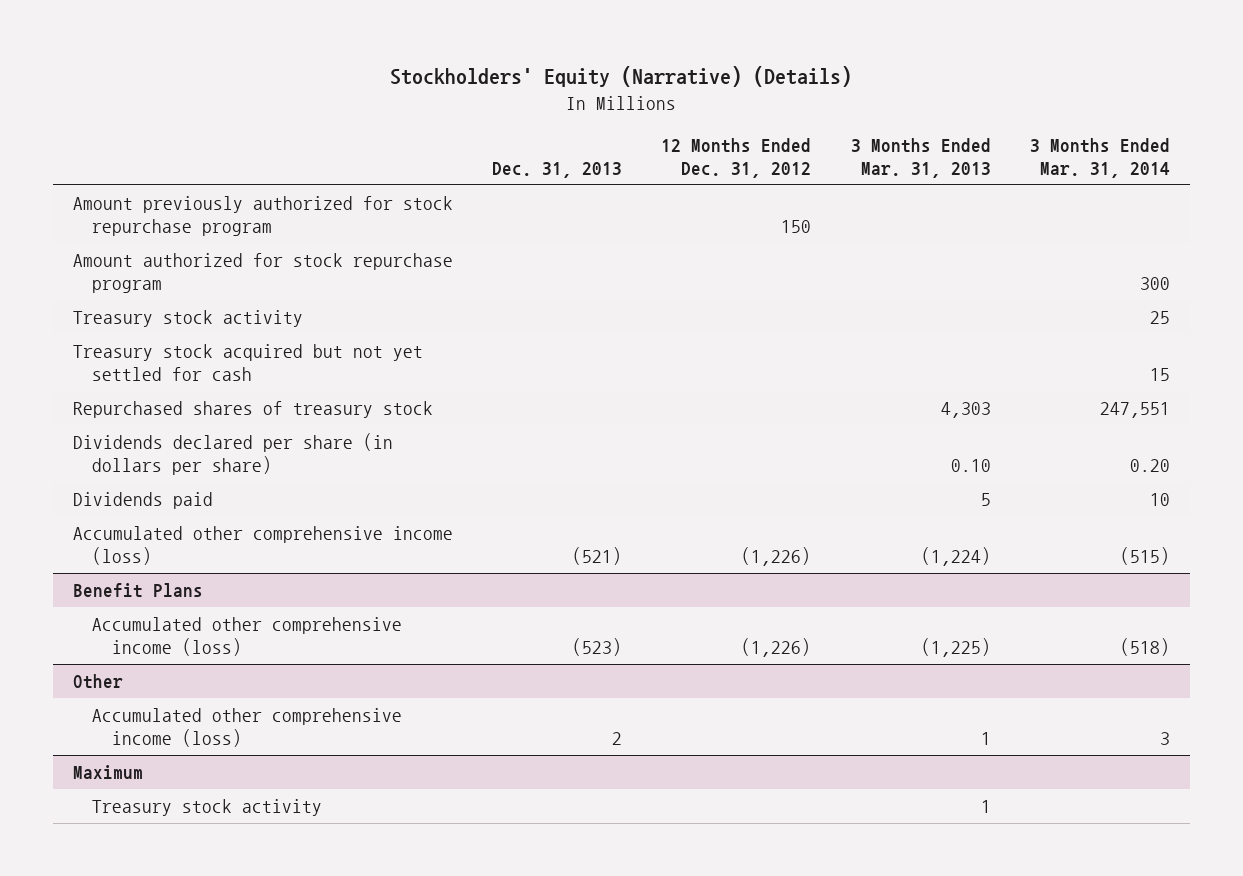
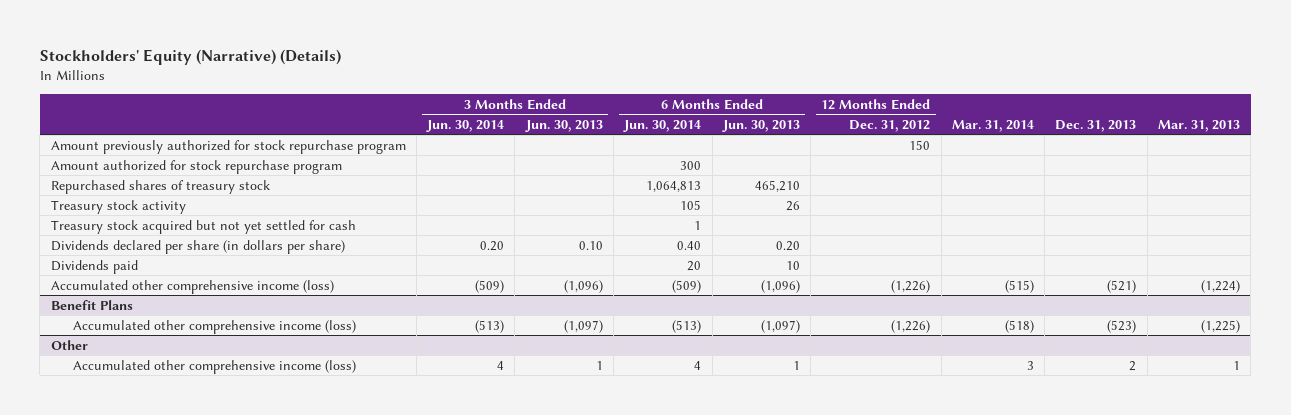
- | Dec. 31, 2013 | 12 Months Ended Dec. 31, 2012 | 3 Months Ended Mar. 31, 2013 | 3 Months Ended Mar. 31, 2014
+ | 3 Months Ended Jun. 30, 2014 | 3 Months Ended Jun. 30, 2013 | 6 Months Ended Jun. 30, 2014 | 6 Months Ended Jun. 30, 2013 | 12 Months Ended Dec. 31, 2012 | Mar. 31, 2014 | Dec. 31, 2013 | Mar. 31, 2013
moved up: Repurchased shares of treasury stock | | | 1,064,813 | 465,210 | | | |
- Maximum
- Treasury stock activity | | | 1 |

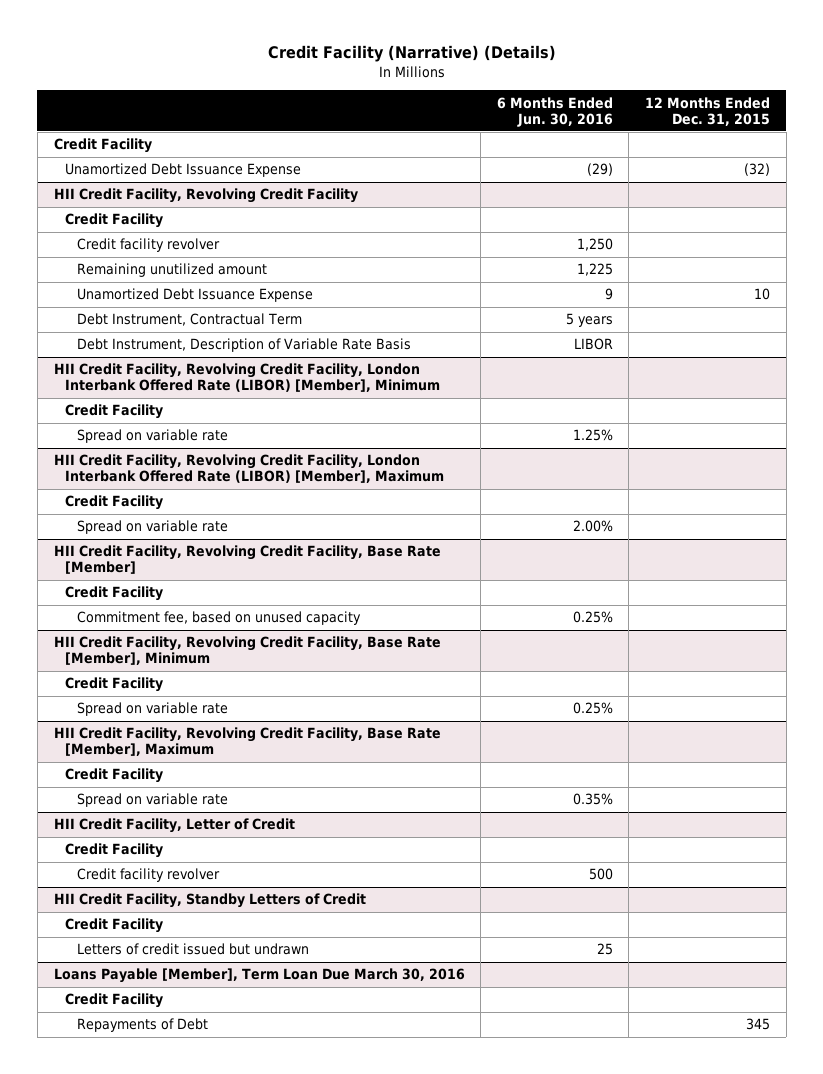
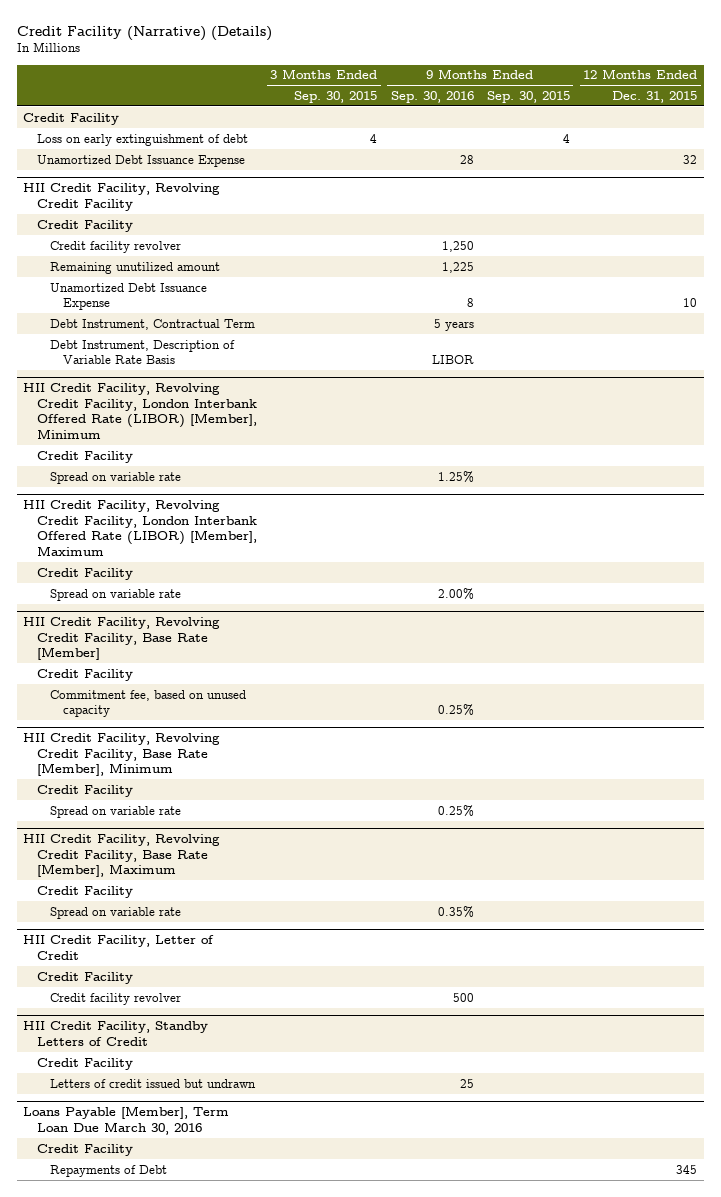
- | 6 Months Ended Jun. 30, 2016 | 12 Months Ended Dec. 31, 2015
+ | 3 Months Ended Sep. 30, 2015 | 9 Months Ended Sep. 30, 2016 | 9 Months Ended Sep. 30, 2015 | 12 Months Ended Dec. 31, 2015
- Unamortized Debt Issuance Expense | (29) | (32)
+ Loss on early extinguishment of debt | 4 | | 4 |
+ Unamortized Debt Issuance Expense | | 28 | | 32

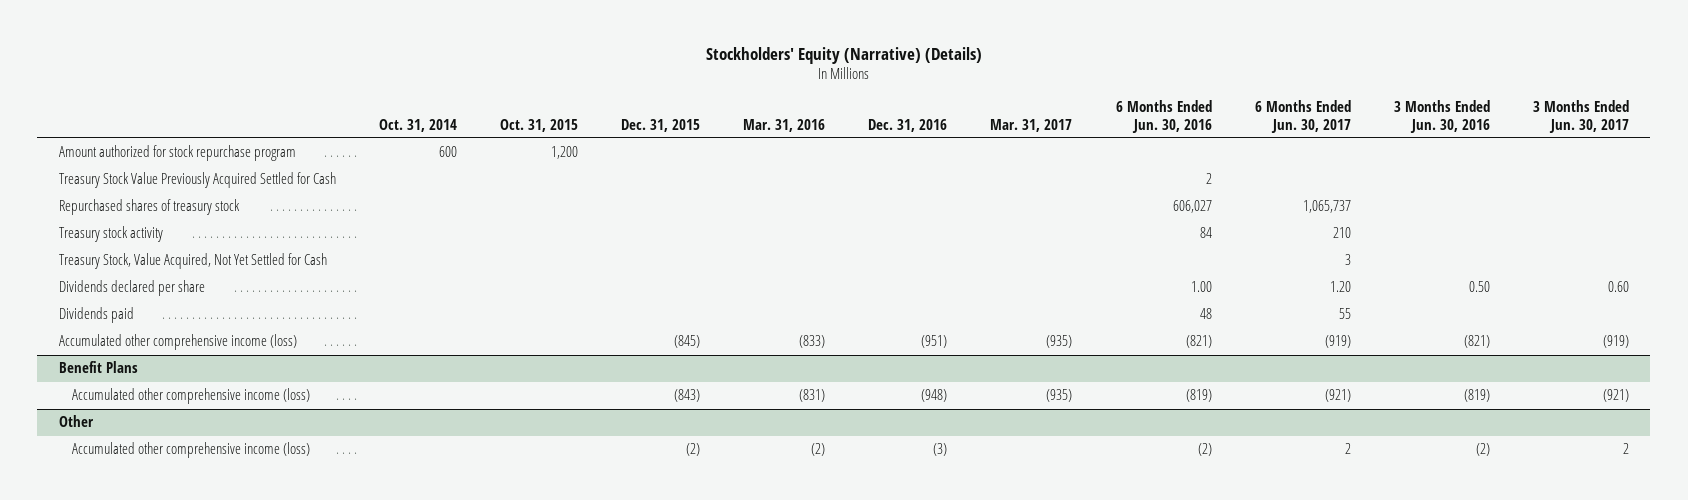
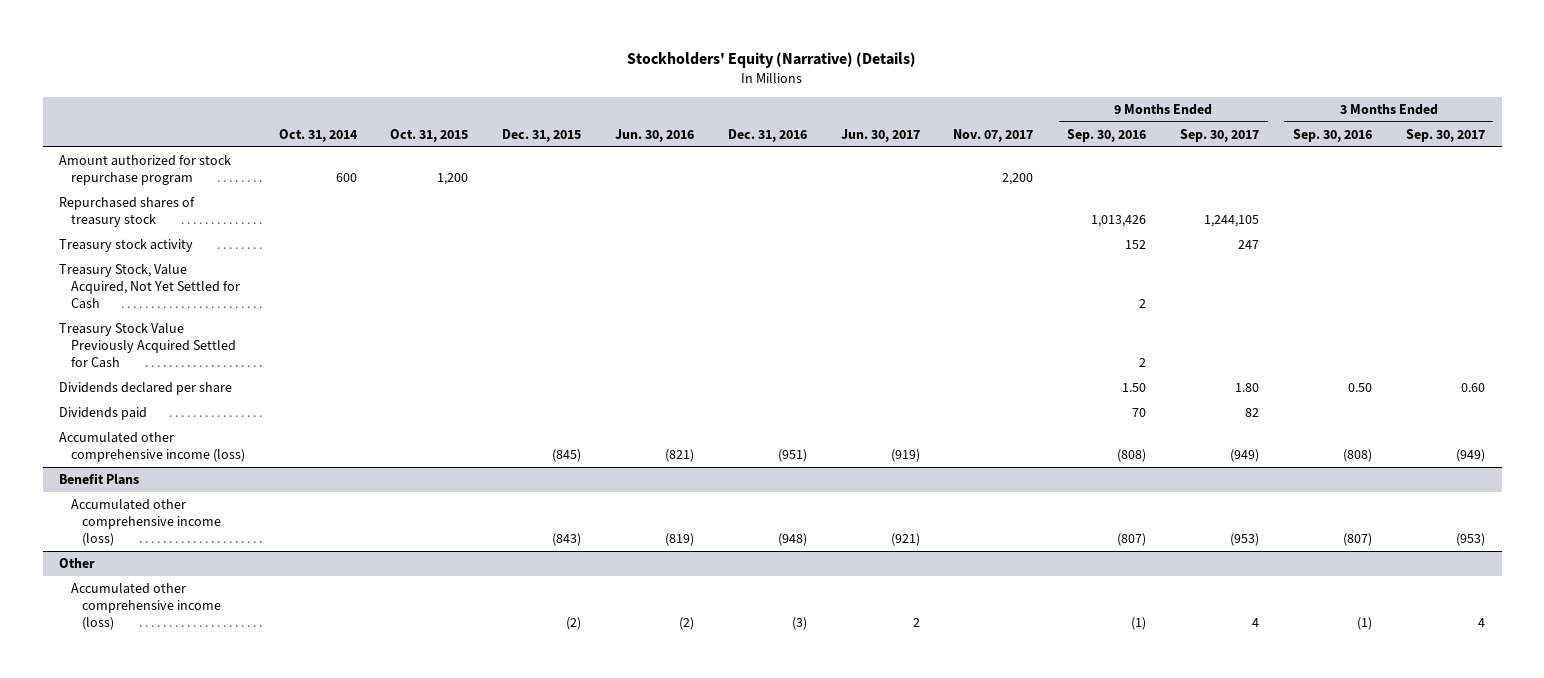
- | Oct. 31, 2014 | Oct. 31, 2015 | Dec. 31, 2015 | Mar. 31, 2016 | Dec. 31, 2016 | Mar. 31, 2017 | 6 Months Ended Jun. 30, 2016 | 6 Months Ended Jun. 30, 2017 | 3 Months Ended Jun. 30, 2016 | 3 Months Ended Jun. 30, 2017
+ | Oct. 31, 2014 | Oct. 31, 2015 | Dec. 31, 2015 | Jun. 30, 2016 | Dec. 31, 2016 | Jun. 30, 2017 | Nov. 07, 2017 | 9 Months Ended Sep. 30, 2016 | 9 Months Ended Sep. 30, 2017 | 3 Months Ended Sep. 30, 2016 | 3 Months Ended Sep. 30, 2017
moved down: Treasury Stock Value Previously Acquired Settled for Cash | | | | | | | | 2 | | |

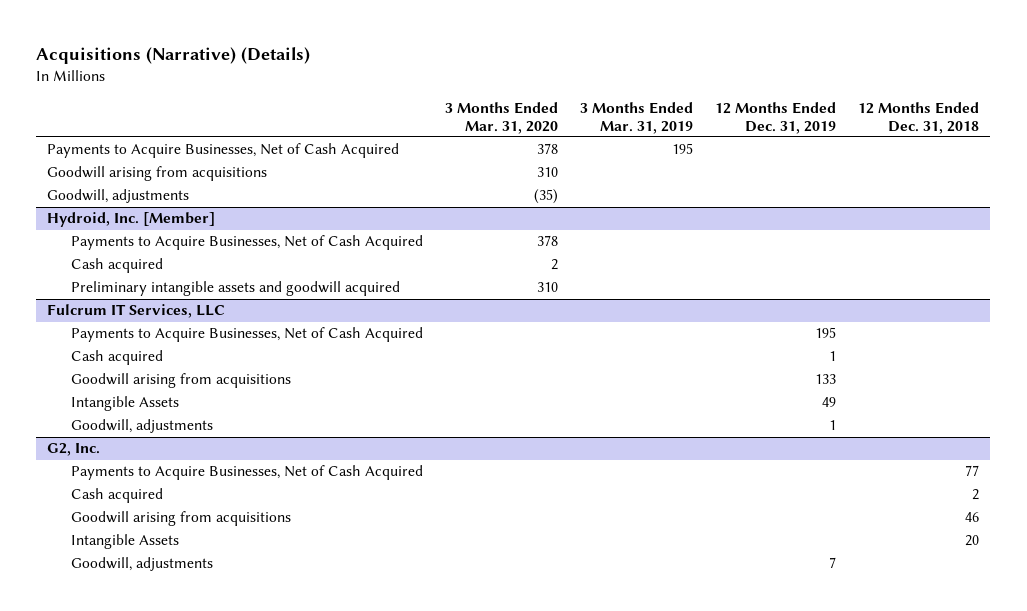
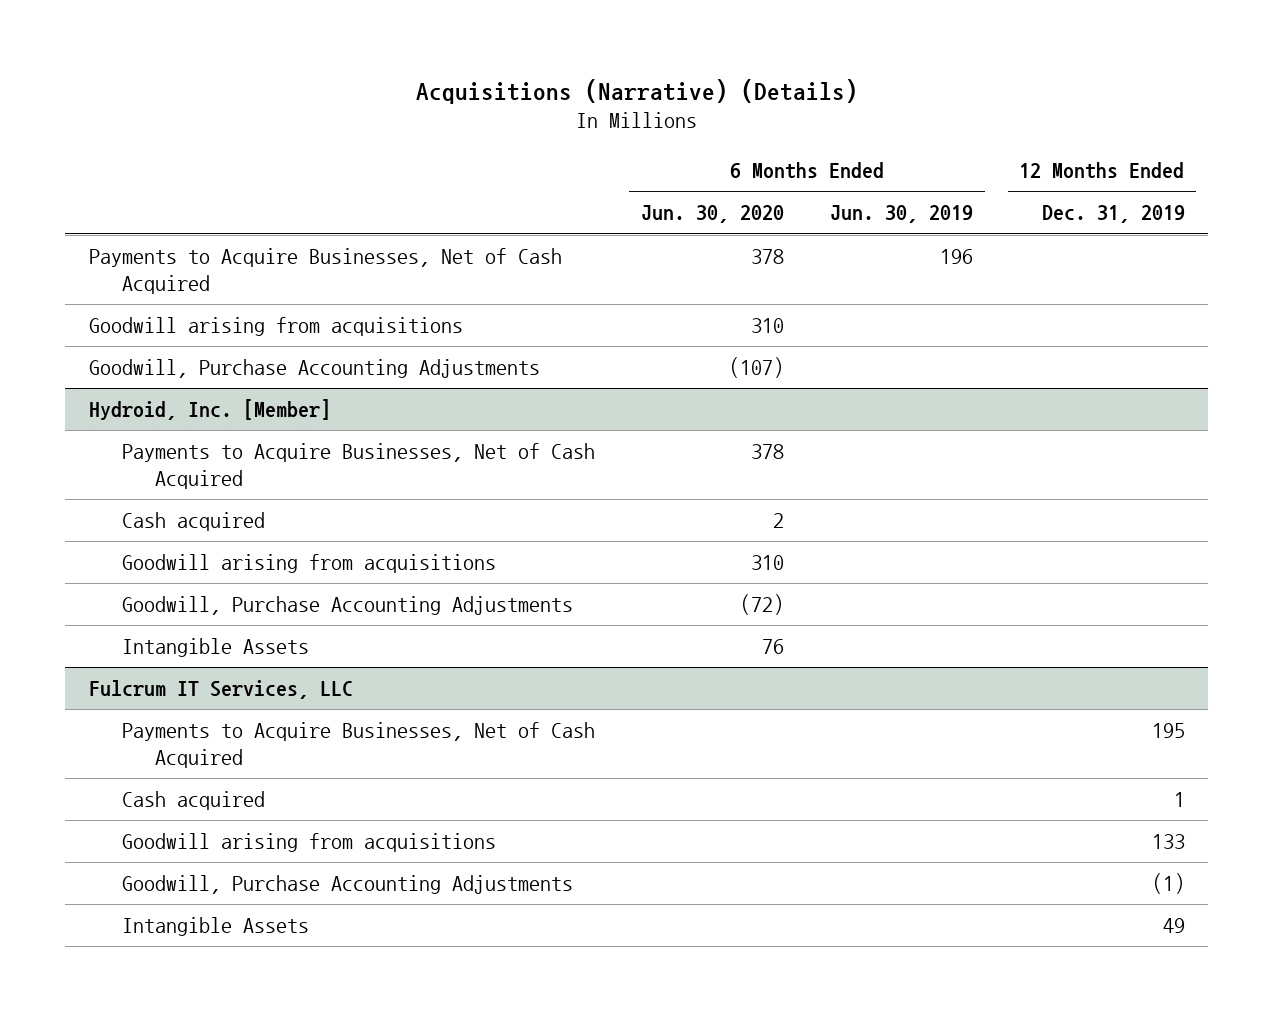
- | 3 Months Ended Mar. 31, 2020 | 3 Months Ended Mar. 31, 2019 | 12 Months Ended Dec. 31, 2019 | 12 Months Ended Dec. 31, 2018
+ | 6 Months Ended Jun. 30, 2020 | 6 Months Ended Jun. 30, 2019 | 12 Months Ended Dec. 31, 2019
- Goodwill, adjustments | (35) | | |
+ Goodwill, Purchase Accounting Adjustments | (107) | |
@ Hydroid, Inc. [Member]
- Preliminary intangible assets and goodwill acquired | 310 | | |
+ Goodwill arising from acquisitions | 310 | |
+ Goodwill, Purchase Accounting Adjustments | (72) | |
+ Intangible Assets | 76 | |
@ Fulcrum IT Services, LLC
+ Goodwill, Purchase Accounting Adjustments | | | (1)
- Goodwill, adjustments | | | 1 |
- G2, Inc.
- Payments to Acquire Businesses, Net of Cash Acquired | | | | 77
- Cash acquired | | | | 2
- Goodwill arising from acquisitions | | | | 46
- Intangible Assets | | | | 20
- Goodwill, adjustments | | | 7 |

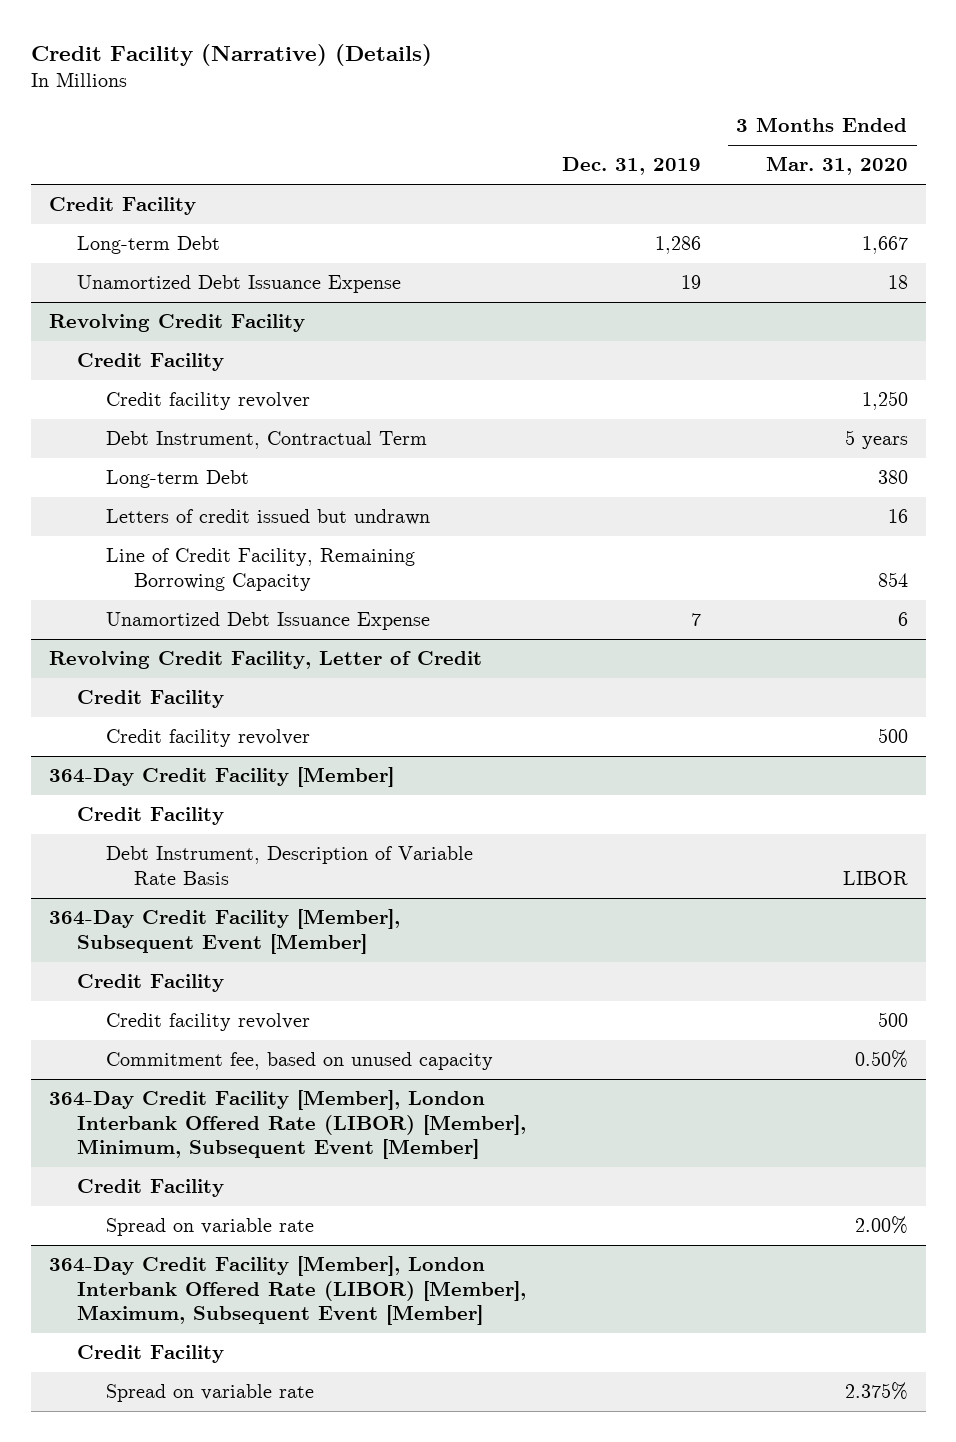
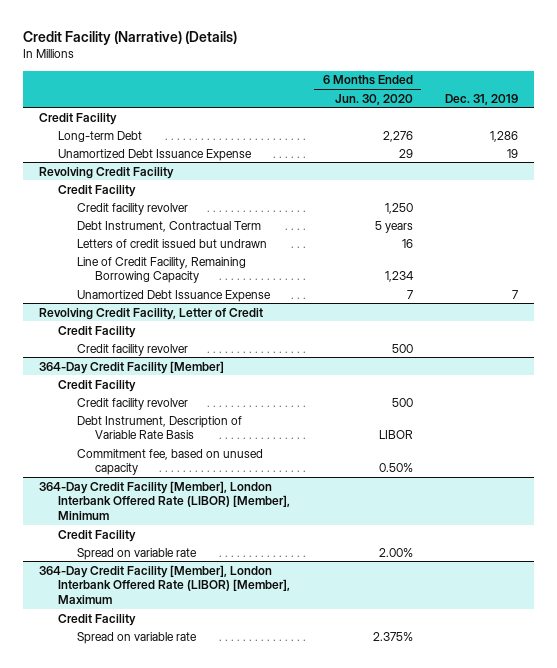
- | Dec. 31, 2019 | 3 Months Ended Mar. 31, 2020
+ | 6 Months Ended Jun. 30, 2020 | Dec. 31, 2019
@ Revolving Credit Facility
- Long-term Debt | | 380
@ 364-Day Credit Facility [Member]
+ Credit facility revolver | 500 |
- 364-Day Credit Facility [Member], Subsequent Event [Member]
- Credit Facility
- Credit facility revolver | | 500
- Commitment fee, based on unused capacity | | 0.50%
- 364-Day Credit Facility [Member], London Interbank Offered Rate (LIBOR) [Member], Minimum, Subsequent Event [Member]
@ 364-Day Credit Facility [Member]
+ Commitment fee, based on unused capacity | 0.50% |
+ 364-Day Credit Facility [Member], London Interbank Offered Rate (LIBOR) [Member], Minimum
- 364-Day Credit Facility [Member], London Interbank Offered Rate (LIBOR) [Member], Maximum, Subsequent Event [Member]
+ 364-Day Credit Facility [Member], London Interbank Offered Rate (LIBOR) [Member], Maximum

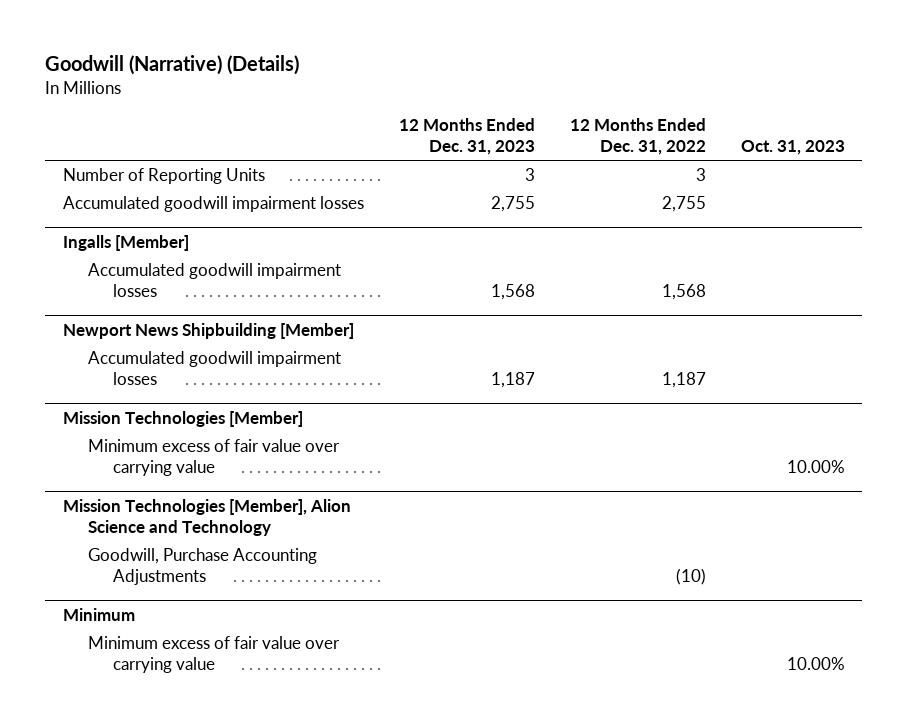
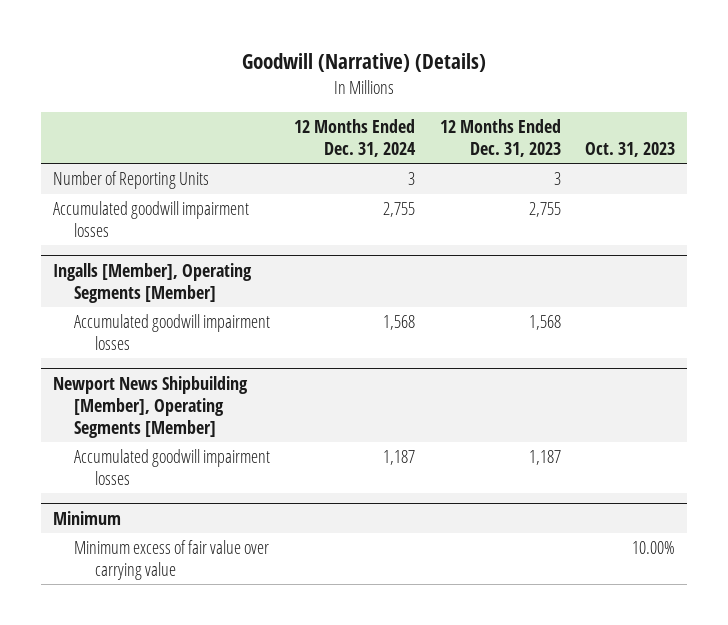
- | 12 Months Ended Dec. 31, 2023 | 12 Months Ended Dec. 31, 2022 | Oct. 31, 2023
+ | 12 Months Ended Dec. 31, 2024 | 12 Months Ended Dec. 31, 2023 | Oct. 31, 2023
- Ingalls [Member]
+ Ingalls [Member], Operating Segments [Member]
- Newport News Shipbuilding [Member]
+ Newport News Shipbuilding [Member], Operating Segments [Member]
- Mission Technologies [Member]
- Minimum excess of fair value over carrying value | | | 10.00%
- Mission Technologies [Member], Alion Science and Technology
- Goodwill, Purchase Accounting Adjustments | | (10) |

